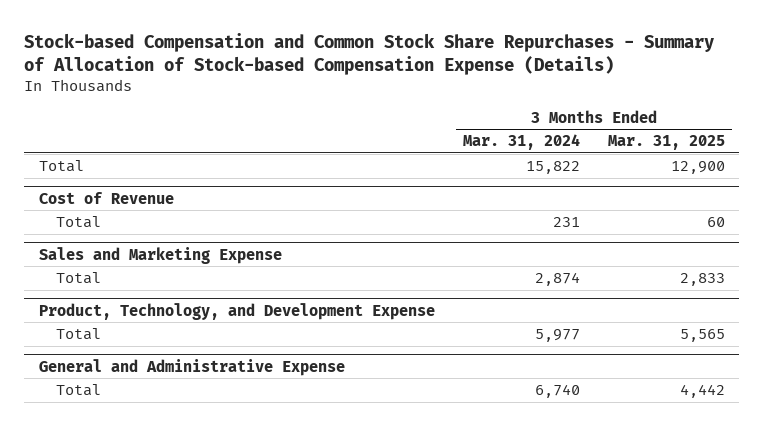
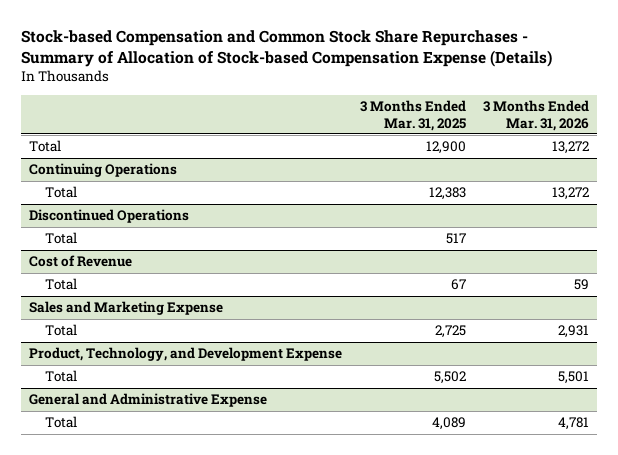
- | 3 Months Ended Mar. 31, 2024 | 3 Months Ended Mar. 31, 2025
+ | 3 Months Ended Mar. 31, 2025 | 3 Months Ended Mar. 31, 2026
+ Continuing Operations
+ Total | 12,383 | 13,272
+ Discontinued Operations
+ Total | 517 |
@ Cost of Revenue
- Total | 231 | 60
+ Total | 67 | 59
@ Sales and Marketing Expense
- Total | 2,874 | 2,833
+ Total | 2,725 | 2,931
@ Product, Technology, and Development Expense
- Total | 5,977 | 5,565
+ Total | 5,502 | 5,501
@ General and Administrative Expense
- Total | 6,740 | 4,442
+ Total | 4,089 | 4,781

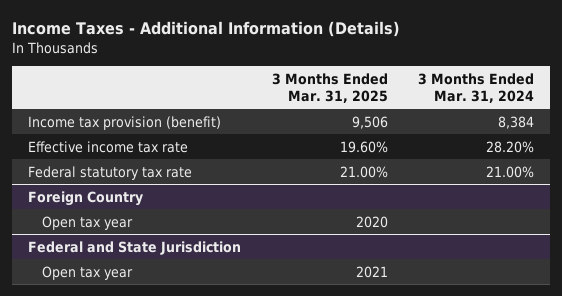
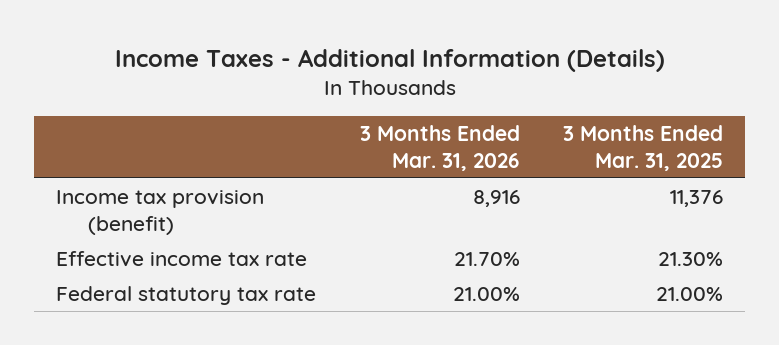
- | 3 Months Ended Mar. 31, 2025 | 3 Months Ended Mar. 31, 2024
+ | 3 Months Ended Mar. 31, 2026 | 3 Months Ended Mar. 31, 2025
- Income tax provision (benefit) | 9,506 | 8,384
- Effective income tax rate | 19.60% | 28.20%
+ Income tax provision (benefit) | 8,916 | 11,376
+ Effective income tax rate | 21.70% | 21.30%
- Foreign Country
- Open tax year | 2020 |
- Federal and State Jurisdiction
- Open tax year | 2021 |

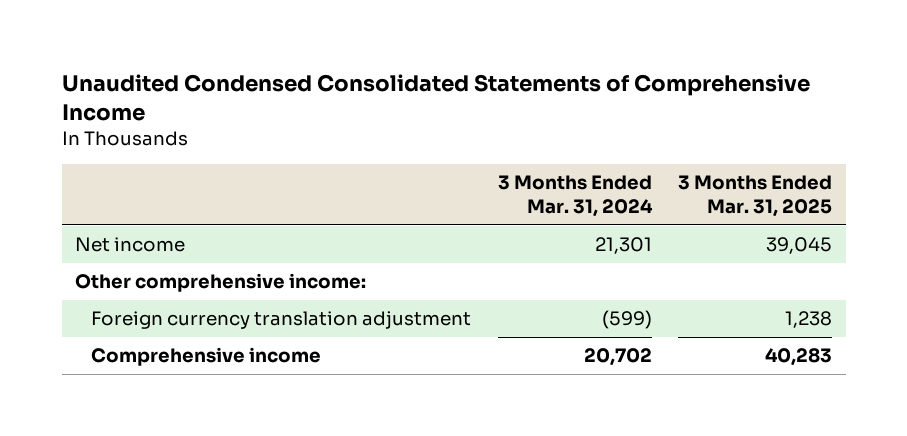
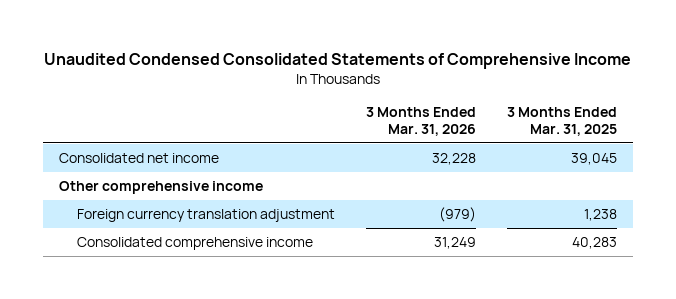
- | 3 Months Ended Mar. 31, 2024 | 3 Months Ended Mar. 31, 2025
+ | 3 Months Ended Mar. 31, 2026 | 3 Months Ended Mar. 31, 2025
- Net income | 21,301 | 39,045
- Other comprehensive income:
+ Consolidated net income | 32,228 | 39,045
+ Other comprehensive income
- Comprehensive income | 20,702 | 40,283
+ Consolidated comprehensive income | 31,249 | 40,283

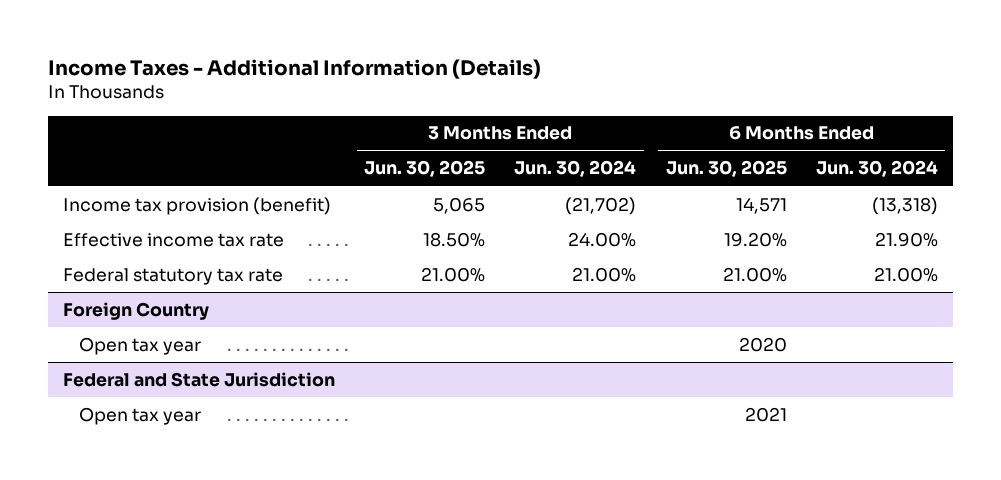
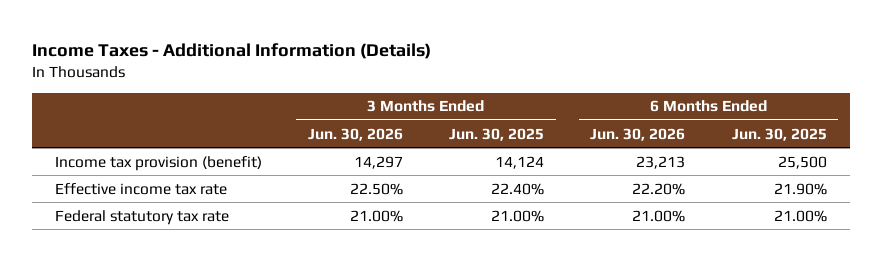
- | 3 Months Ended Jun. 30, 2025 | 3 Months Ended Jun. 30, 2024 | 6 Months Ended Jun. 30, 2025 | 6 Months Ended Jun. 30, 2024
+ | 3 Months Ended Jun. 30, 2026 | 3 Months Ended Jun. 30, 2025 | 6 Months Ended Jun. 30, 2026 | 6 Months Ended Jun. 30, 2025
- Income tax provision (benefit) | 5,065 | (21,702) | 14,571 | (13,318)
- Effective income tax rate | 18.50% | 24.00% | 19.20% | 21.90%
+ Income tax provision (benefit) | 14,297 | 14,124 | 23,213 | 25,500
+ Effective income tax rate | 22.50% | 22.40% | 22.20% | 21.90%
- Foreign Country
- Open tax year | | | 2020 |
- Federal and State Jurisdiction
- Open tax year | | | 2021 |

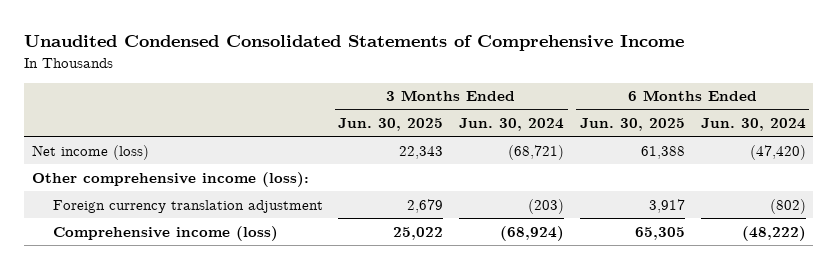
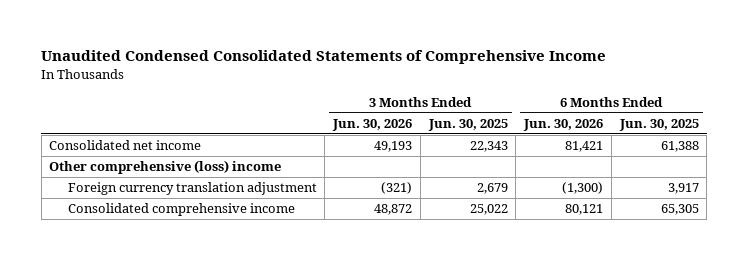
- | 3 Months Ended Jun. 30, 2025 | 3 Months Ended Jun. 30, 2024 | 6 Months Ended Jun. 30, 2025 | 6 Months Ended Jun. 30, 2024
+ | 3 Months Ended Jun. 30, 2026 | 3 Months Ended Jun. 30, 2025 | 6 Months Ended Jun. 30, 2026 | 6 Months Ended Jun. 30, 2025
- Net income (loss) | 22,343 | (68,721) | 61,388 | (47,420)
- Other comprehensive income (loss):
+ Consolidated net income | 49,193 | 22,343 | 81,421 | 61,388
+ Other comprehensive (loss) income
- Comprehensive income (loss) | 25,022 | (68,924) | 65,305 | (48,222)
+ Consolidated comprehensive income | 48,872 | 25,022 | 80,121 | 65,305

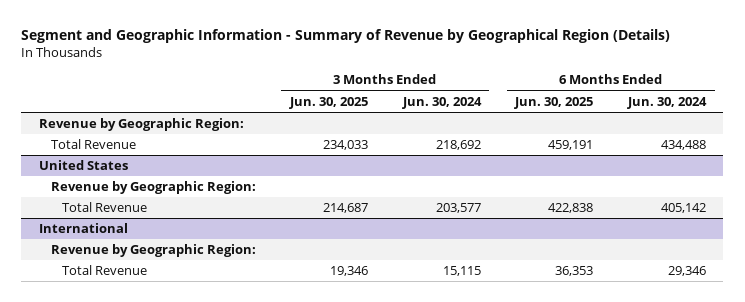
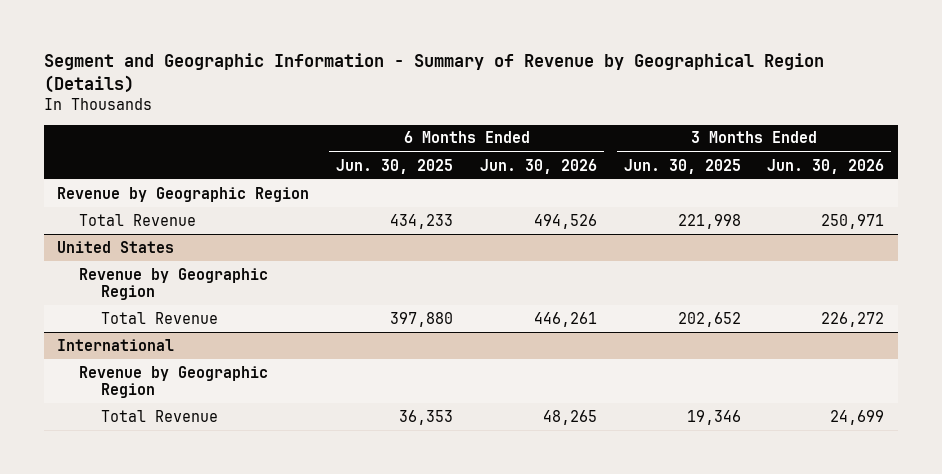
- | 3 Months Ended Jun. 30, 2025 | 3 Months Ended Jun. 30, 2024 | 6 Months Ended Jun. 30, 2025 | 6 Months Ended Jun. 30, 2024
+ | 6 Months Ended Jun. 30, 2025 | 6 Months Ended Jun. 30, 2026 | 3 Months Ended Jun. 30, 2025 | 3 Months Ended Jun. 30, 2026
- Revenue by Geographic Region:
- Total Revenue | 234,033 | 218,692 | 459,191 | 434,488
+ Revenue by Geographic Region
+ Total Revenue | 434,233 | 494,526 | 221,998 | 250,971
@ United States
- Revenue by Geographic Region:
- Total Revenue | 214,687 | 203,577 | 422,838 | 405,142
+ Revenue by Geographic Region
+ Total Revenue | 397,880 | 446,261 | 202,652 | 226,272
@ International
- Revenue by Geographic Region:
+ Revenue by Geographic Region

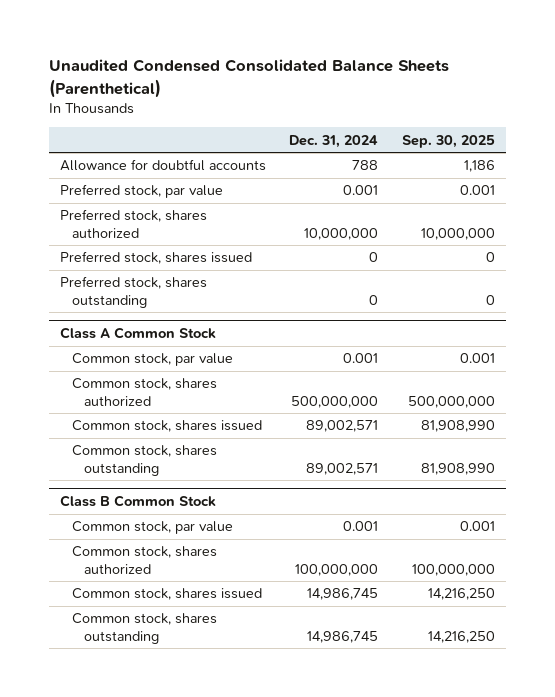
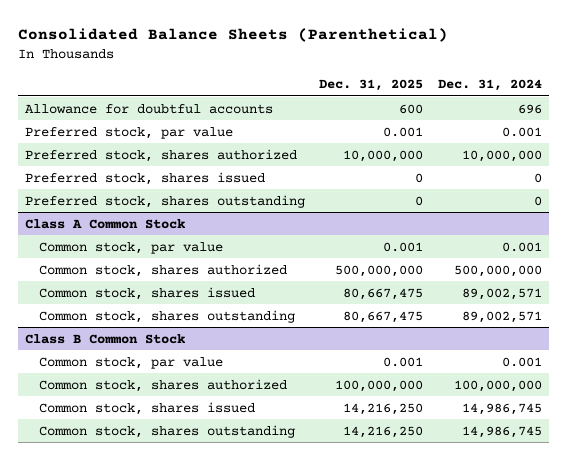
- Unaudited Condensed Consolidated Balance Sheets (Parenthetical)
+ Consolidated Balance Sheets (Parenthetical)
- | Dec. 31, 2024 | Sep. 30, 2025
+ | Dec. 31, 2025 | Dec. 31, 2024
- Allowance for doubtful accounts | 788 | 1,186
+ Allowance for doubtful accounts | 600 | 696

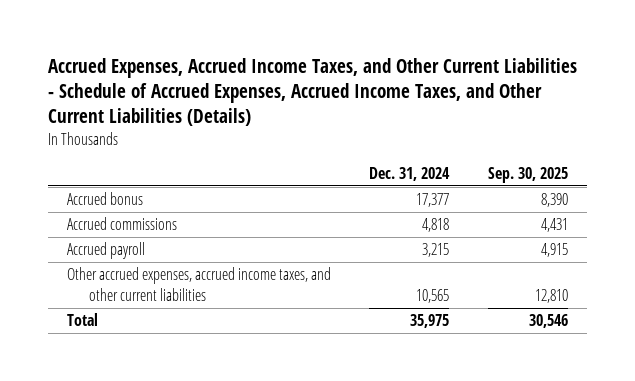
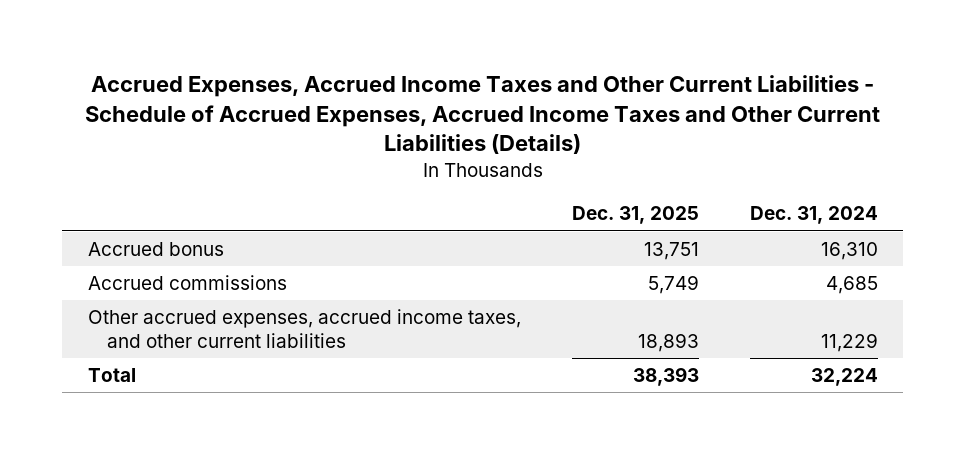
- Accrued Expenses, Accrued Income Taxes, and Other Current Liabilities - Schedule of Accrued Expenses, Accrued Income Taxes, and Other Current Liabilities (Details)
+ Accrued Expenses, Accrued Income Taxes and Other Current Liabilities - Schedule of Accrued Expenses, Accrued Income Taxes and Other Current Liabilities (Details)
- | Dec. 31, 2024 | Sep. 30, 2025
+ | Dec. 31, 2025 | Dec. 31, 2024
- Accrued bonus | 17,377 | 8,390
- Accrued commissions | 4,818 | 4,431
- Accrued payroll | 3,215 | 4,915
- Other accrued expenses, accrued income taxes, and other current liabilities | 10,565 | 12,810
- Total | 35,975 | 30,546
+ Accrued bonus | 13,751 | 16,310
+ Accrued commissions | 5,749 | 4,685
+ Other accrued expenses, accrued income taxes, and other current liabilities | 18,893 | 11,229
+ Total | 38,393 | 32,224

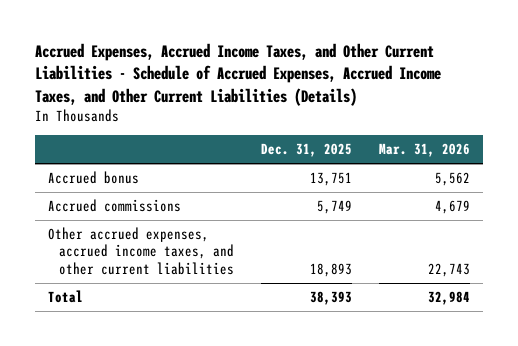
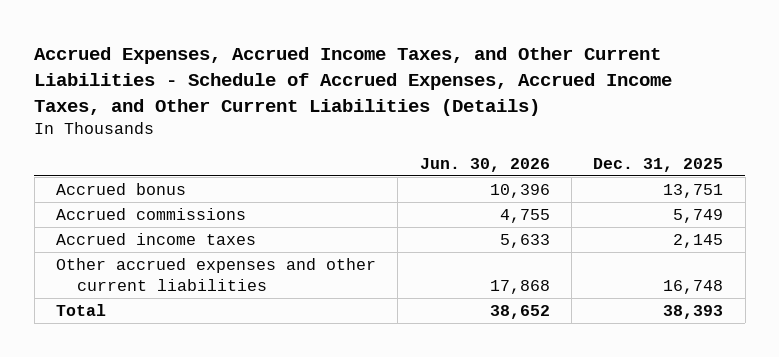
- | Dec. 31, 2025 | Mar. 31, 2026
+ | Jun. 30, 2026 | Dec. 31, 2025
- Other accrued expenses, accrued income taxes, and other current liabilities | 18,893 | 22,743
+ Accrued income taxes | 5,633 | 2,145
+ Other accrued expenses and other current liabilities | 17,868 | 16,748

